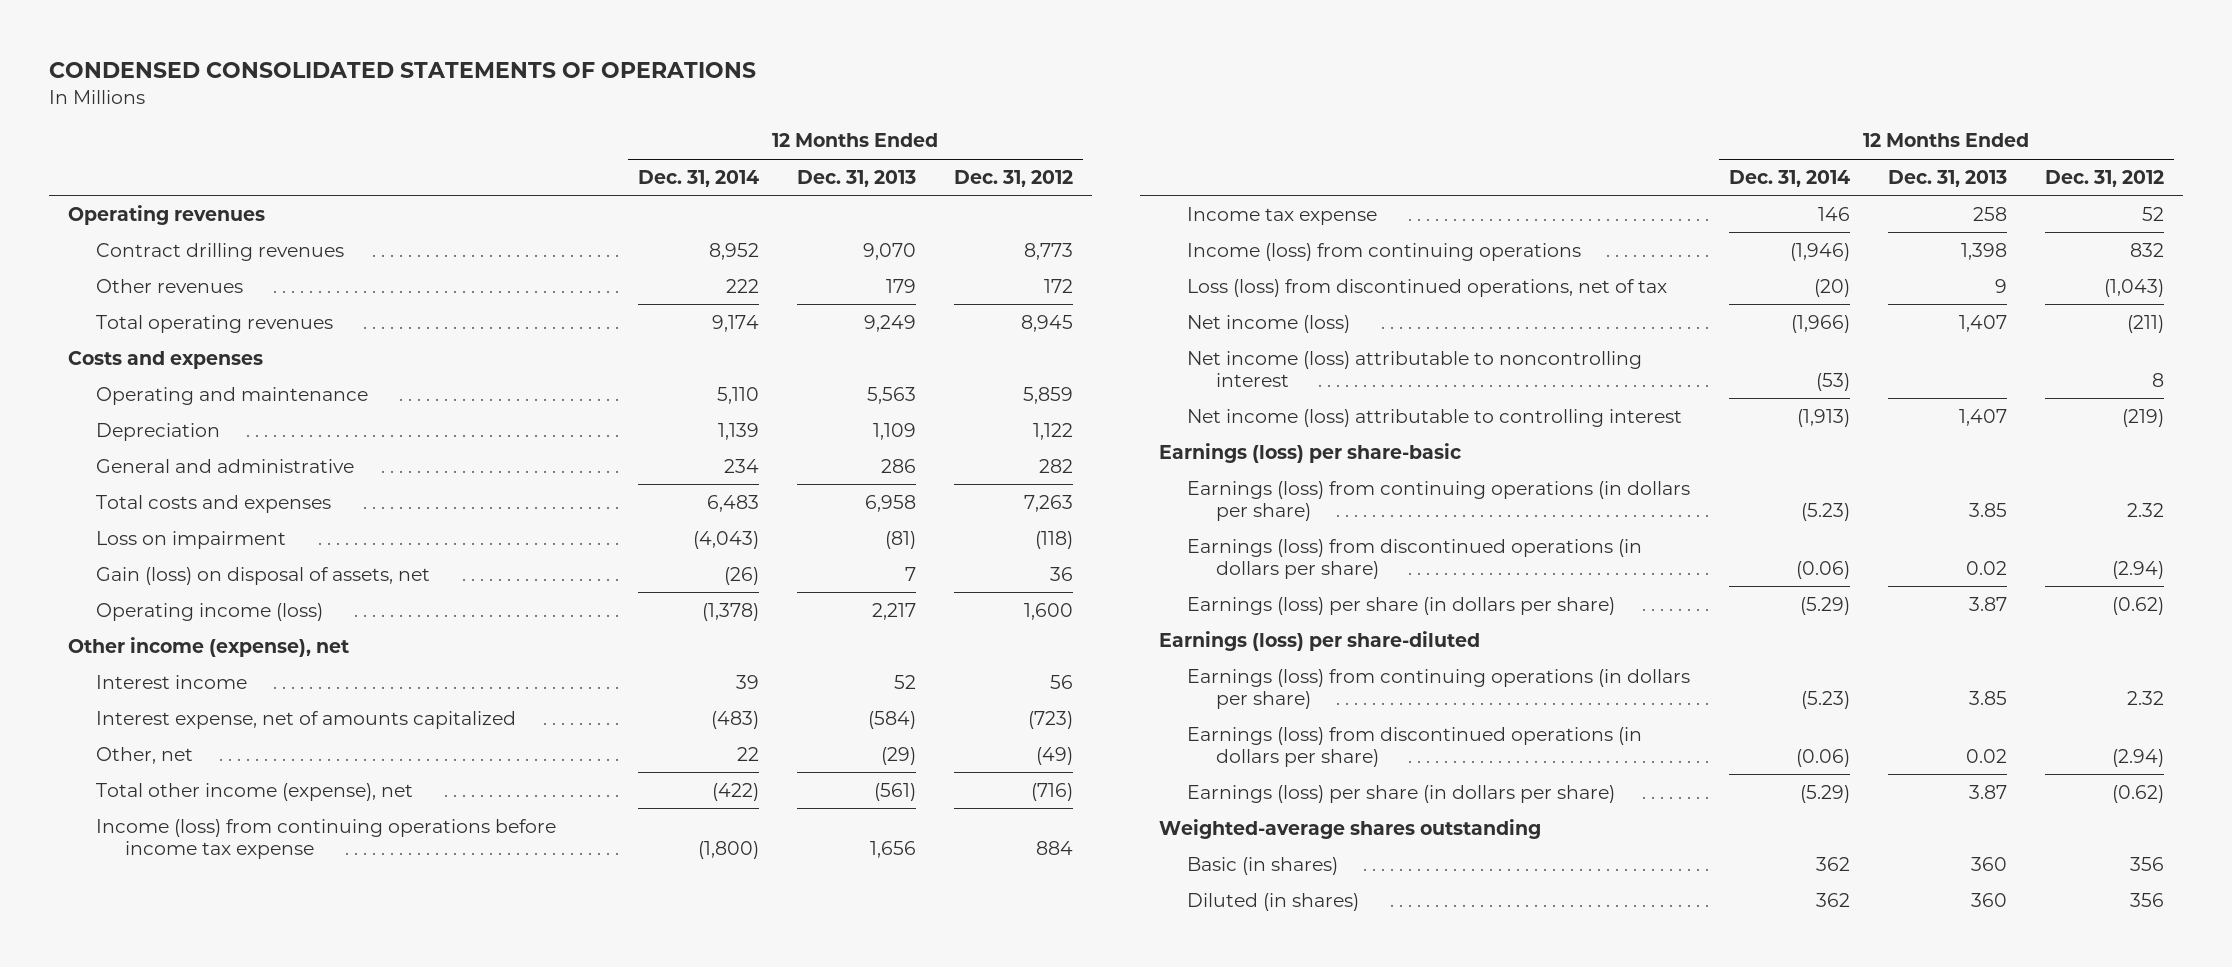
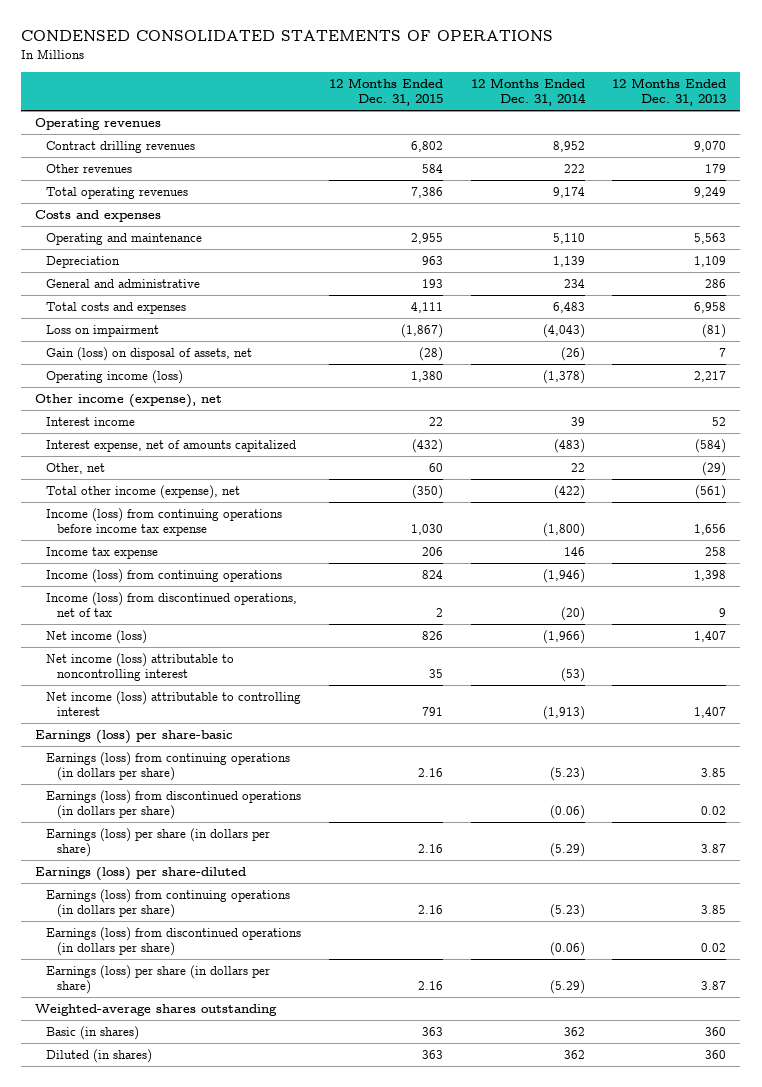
- | 12 Months Ended Dec. 31, 2014 | 12 Months Ended Dec. 31, 2013 | 12 Months Ended Dec. 31, 2012
+ | 12 Months Ended Dec. 31, 2015 | 12 Months Ended Dec. 31, 2014 | 12 Months Ended Dec. 31, 2013
- Loss (loss) from discontinued operations, net of tax | (20) | 9 | (1,043)
+ Income (loss) from discontinued operations, net of tax | 2 | (20) | 9

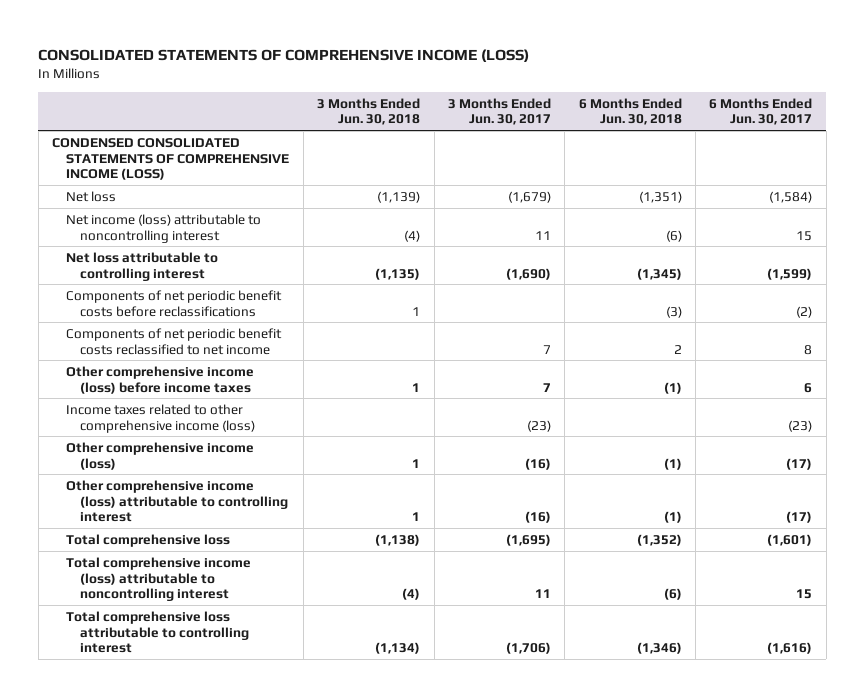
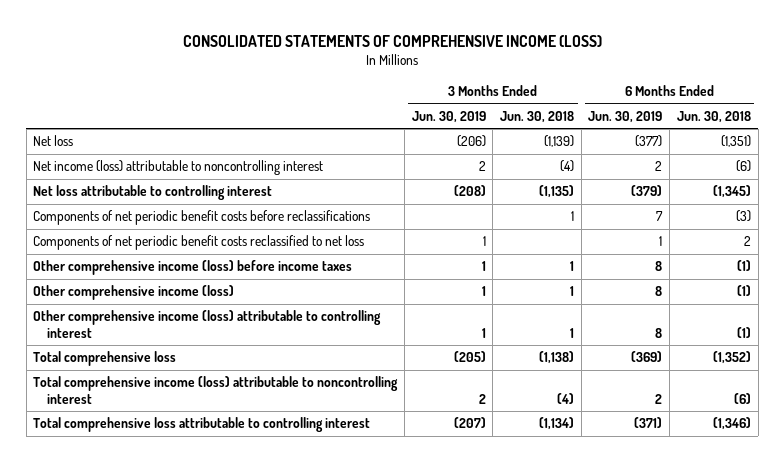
- | 3 Months Ended Jun. 30, 2018 | 3 Months Ended Jun. 30, 2017 | 6 Months Ended Jun. 30, 2018 | 6 Months Ended Jun. 30, 2017
+ | 3 Months Ended Jun. 30, 2019 | 3 Months Ended Jun. 30, 2018 | 6 Months Ended Jun. 30, 2019 | 6 Months Ended Jun. 30, 2018
- CONDENSED CONSOLIDATED STATEMENTS OF COMPREHENSIVE INCOME (LOSS)
- Components of net periodic benefit costs reclassified to net income | | 7 | 2 | 8
+ Components of net periodic benefit costs reclassified to net loss | 1 | | 1 | 2
- Income taxes related to other comprehensive income (loss) | | (23) | | (23)

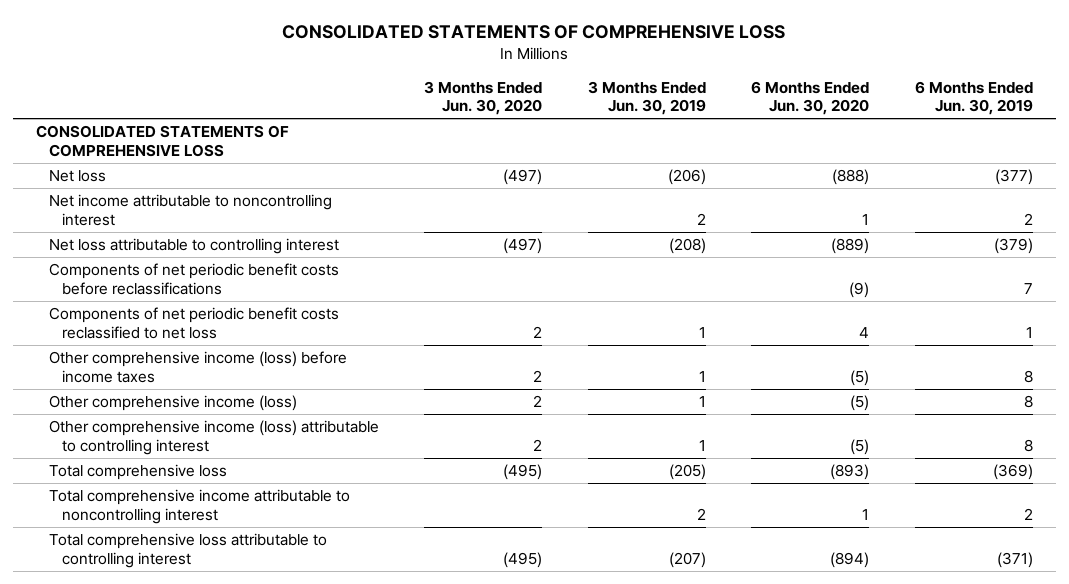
- CONSOLIDATED STATEMENTS OF COMPREHENSIVE INCOME (LOSS)
+ CONSOLIDATED STATEMENTS OF COMPREHENSIVE LOSS
- | 3 Months Ended Jun. 30, 2019 | 3 Months Ended Jun. 30, 2018 | 6 Months Ended Jun. 30, 2019 | 6 Months Ended Jun. 30, 2018
+ | 3 Months Ended Jun. 30, 2020 | 3 Months Ended Jun. 30, 2019 | 6 Months Ended Jun. 30, 2020 | 6 Months Ended Jun. 30, 2019
+ CONSOLIDATED STATEMENTS OF COMPREHENSIVE LOSS
- Net income (loss) attributable to noncontrolling interest | 2 | (4) | 2 | (6)
+ Net income attributable to noncontrolling interest | | 2 | 1 | 2
- Total comprehensive income (loss) attributable to noncontrolling interest | 2 | (4) | 2 | (6)
+ Total comprehensive income attributable to noncontrolling interest | | 2 | 1 | 2

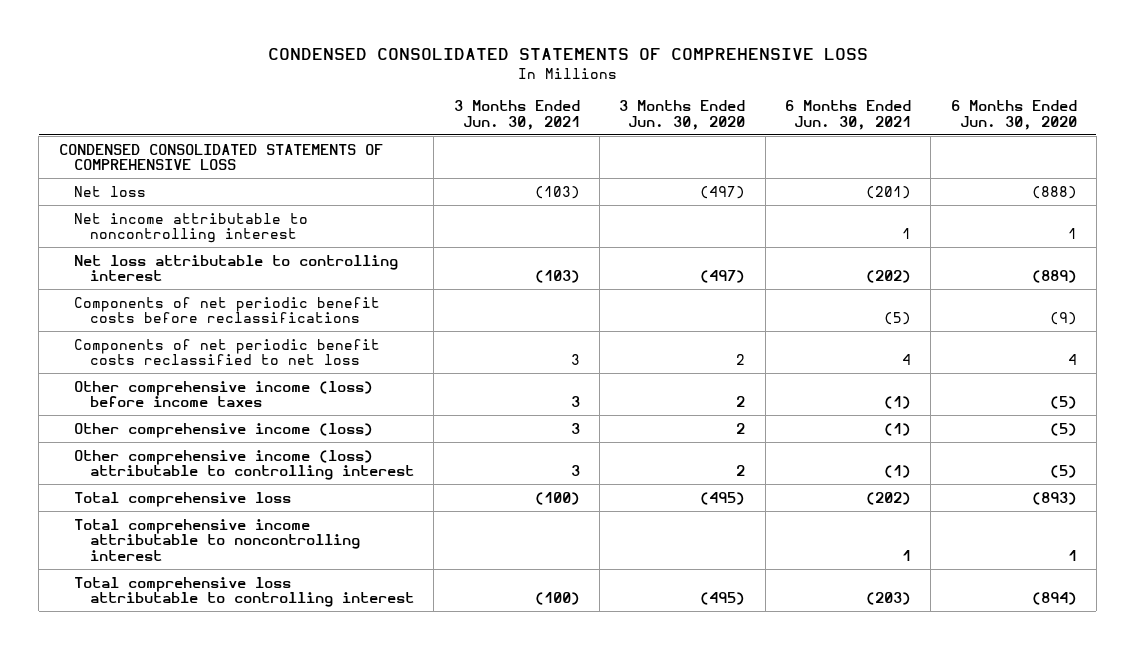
- CONSOLIDATED STATEMENTS OF COMPREHENSIVE LOSS
+ CONDENSED CONSOLIDATED STATEMENTS OF COMPREHENSIVE LOSS
- | 3 Months Ended Jun. 30, 2020 | 3 Months Ended Jun. 30, 2019 | 6 Months Ended Jun. 30, 2020 | 6 Months Ended Jun. 30, 2019
+ | 3 Months Ended Jun. 30, 2021 | 3 Months Ended Jun. 30, 2020 | 6 Months Ended Jun. 30, 2021 | 6 Months Ended Jun. 30, 2020
- CONSOLIDATED STATEMENTS OF COMPREHENSIVE LOSS
+ CONDENSED CONSOLIDATED STATEMENTS OF COMPREHENSIVE LOSS

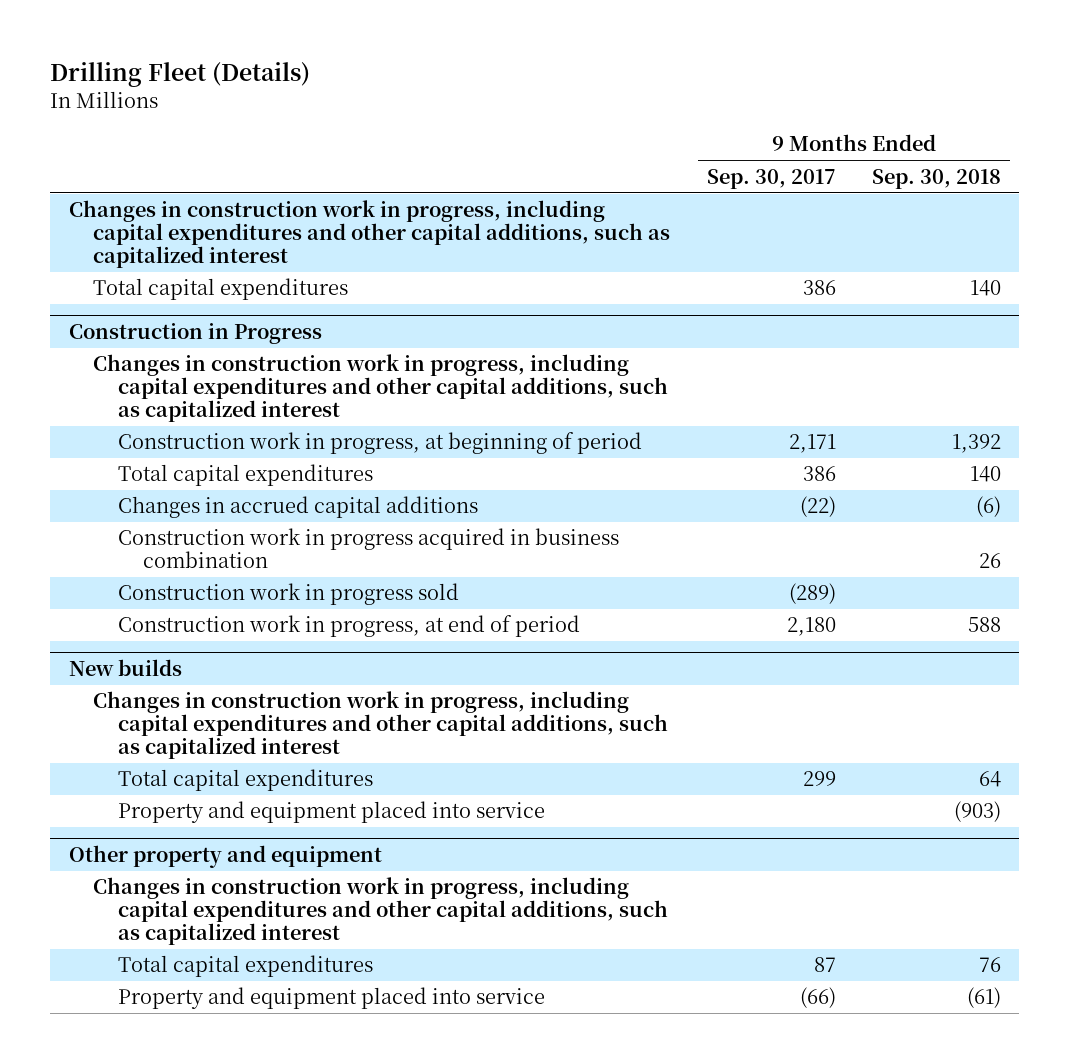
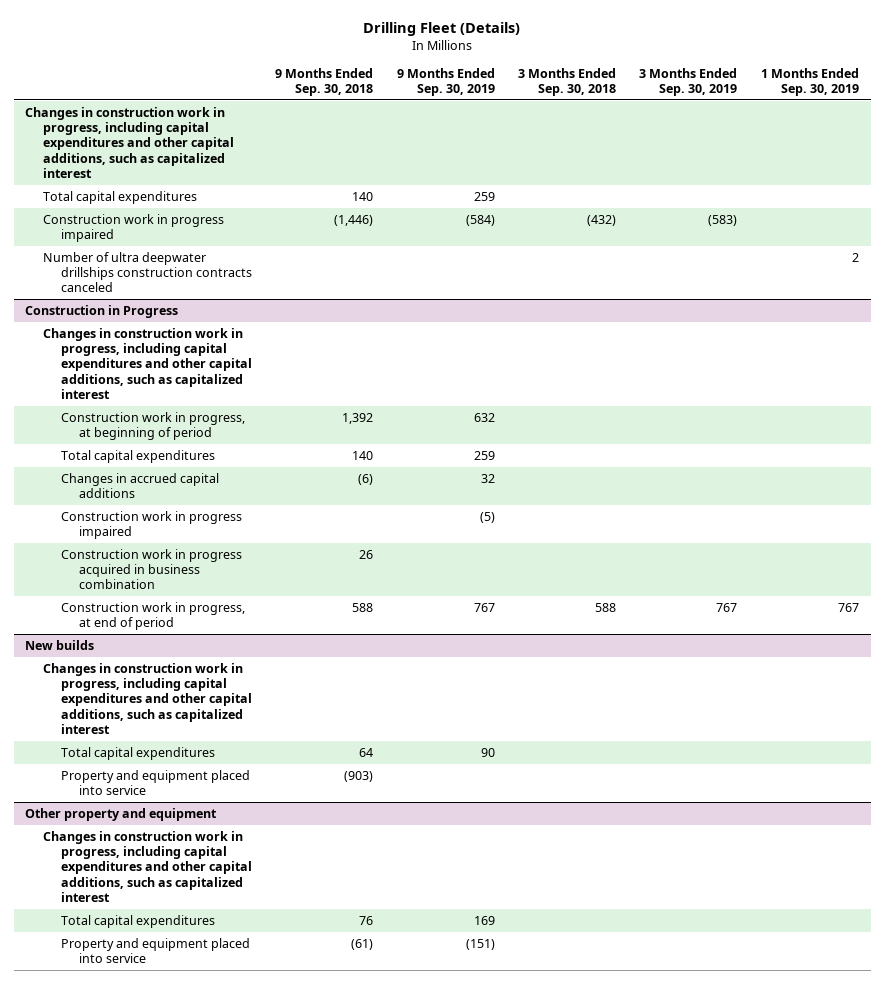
- | 9 Months Ended Sep. 30, 2017 | 9 Months Ended Sep. 30, 2018
+ | 9 Months Ended Sep. 30, 2018 | 9 Months Ended Sep. 30, 2019 | 3 Months Ended Sep. 30, 2018 | 3 Months Ended Sep. 30, 2019 | 1 Months Ended Sep. 30, 2019
+ Construction work in progress impaired | (1,446) | (584) | (432) | (583) |
+ Number of ultra deepwater drillships construction contracts canceled | | | | | 2
@ Construction in Progress
+ Construction work in progress impaired | | (5) | | |
- Construction work in progress sold | (289) |

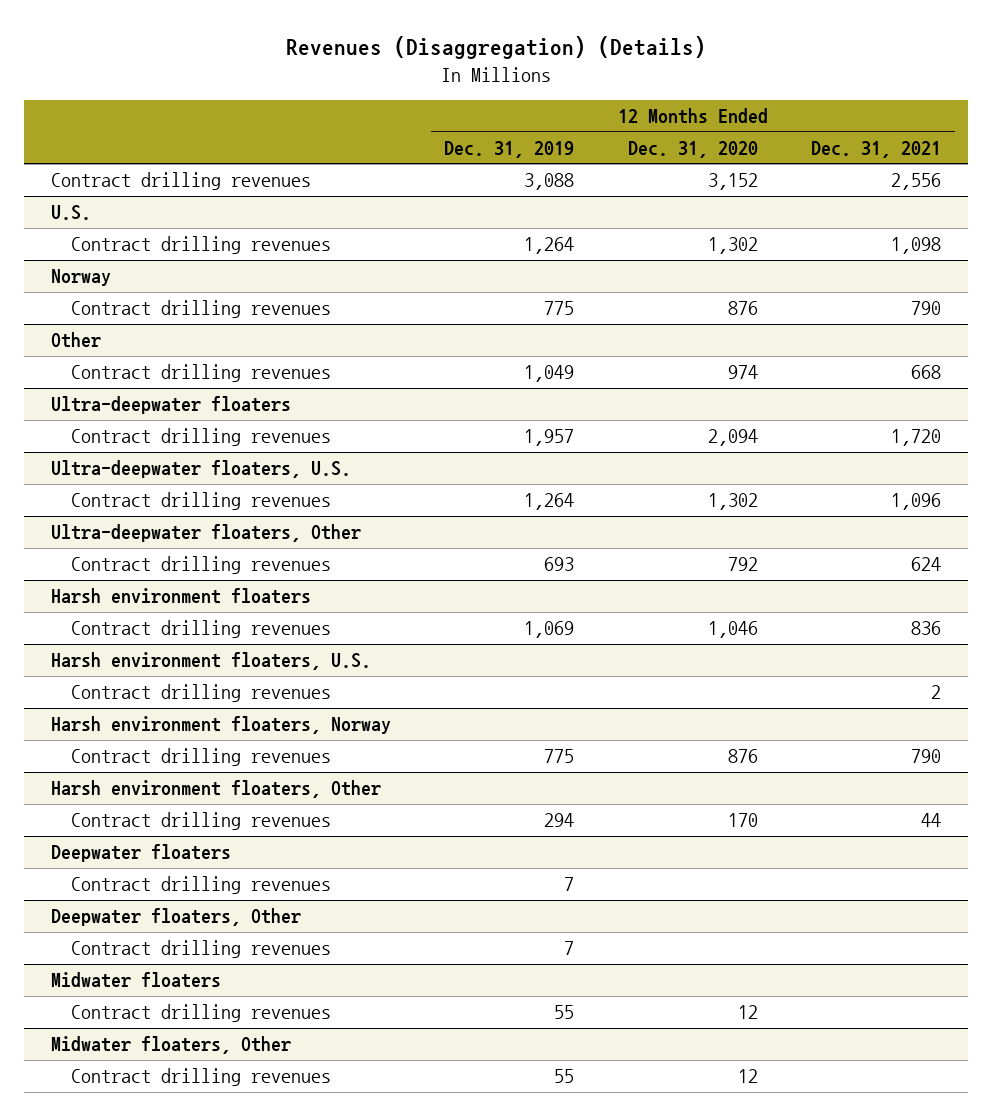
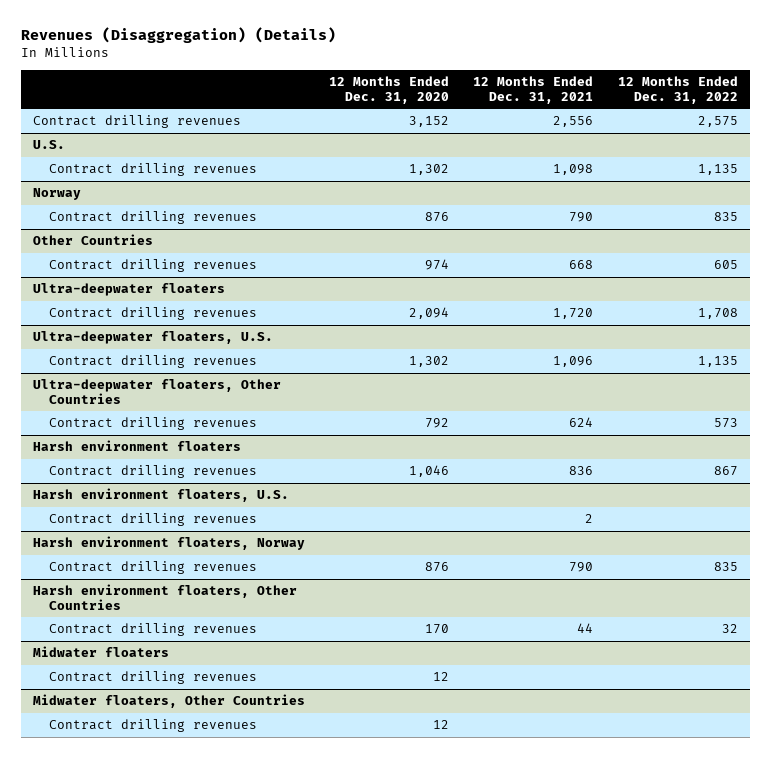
- | 12 Months Ended Dec. 31, 2019 | 12 Months Ended Dec. 31, 2020 | 12 Months Ended Dec. 31, 2021
+ | 12 Months Ended Dec. 31, 2020 | 12 Months Ended Dec. 31, 2021 | 12 Months Ended Dec. 31, 2022
- Other
+ Other Countries
- Ultra-deepwater floaters, Other
+ Ultra-deepwater floaters, Other Countries
- Harsh environment floaters, Other
+ Harsh environment floaters, Other Countries
- Deepwater floaters
- Contract drilling revenues | 7 | |
- Deepwater floaters, Other
- Contract drilling revenues | 7 | |
- Midwater floaters, Other
+ Midwater floaters, Other Countries

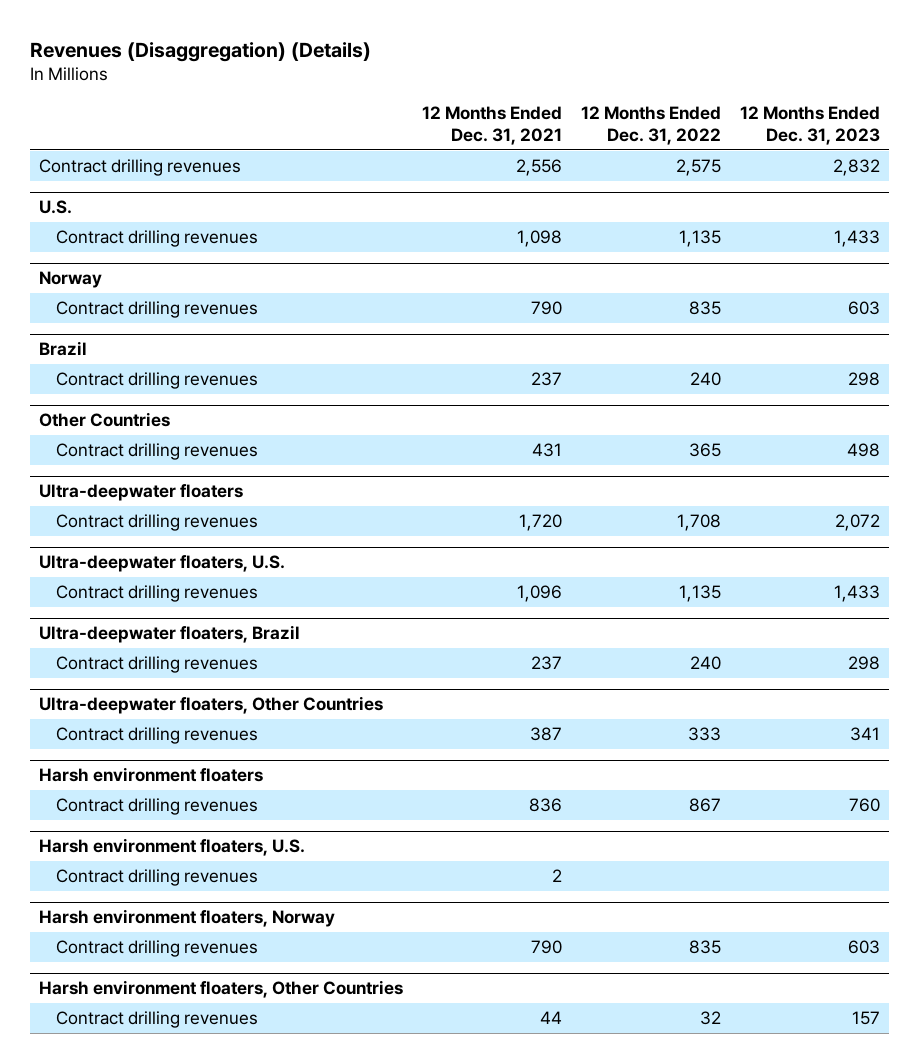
- | 12 Months Ended Dec. 31, 2020 | 12 Months Ended Dec. 31, 2021 | 12 Months Ended Dec. 31, 2022
+ | 12 Months Ended Dec. 31, 2021 | 12 Months Ended Dec. 31, 2022 | 12 Months Ended Dec. 31, 2023
+ Brazil
+ Contract drilling revenues | 237 | 240 | 298
@ Other Countries
- Contract drilling revenues | 974 | 668 | 605
+ Contract drilling revenues | 431 | 365 | 498
+ Ultra-deepwater floaters, Brazil
+ Contract drilling revenues | 237 | 240 | 298
@ Ultra-deepwater floaters, Other Countries
- Contract drilling revenues | 792 | 624 | 573
+ Contract drilling revenues | 387 | 333 | 341
- Midwater floaters
- Contract drilling revenues | 12 | |
- Midwater floaters, Other Countries
- Contract drilling revenues | 12 | |

